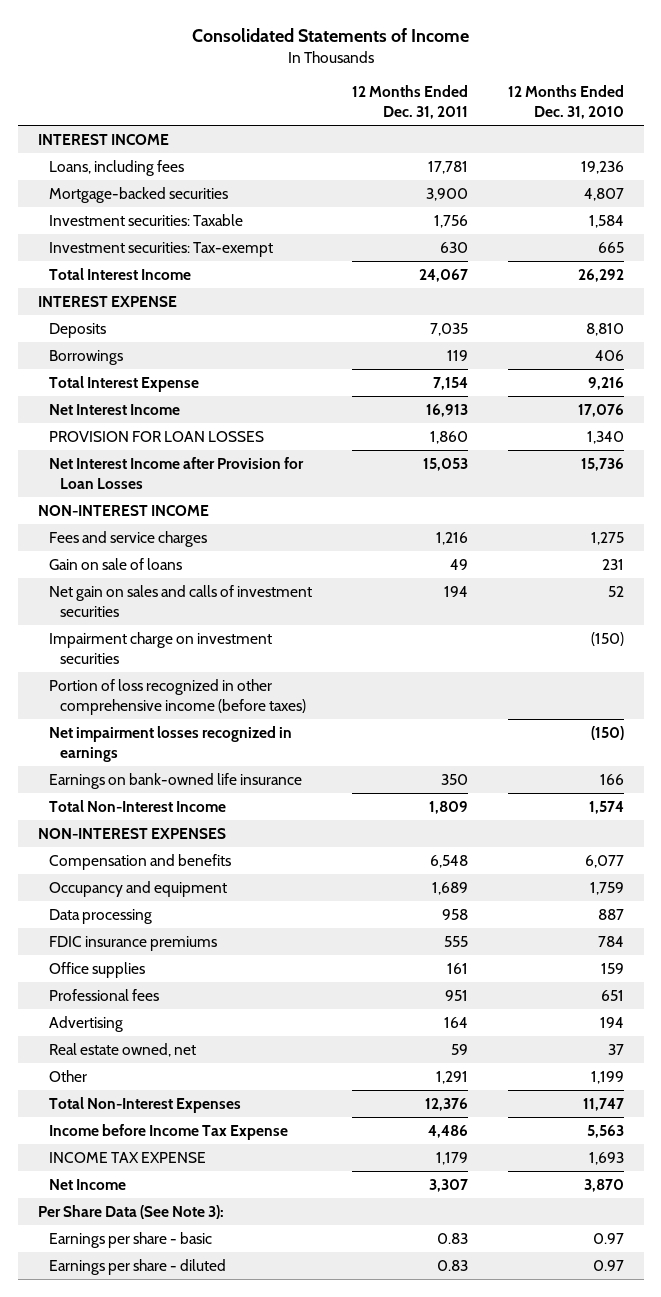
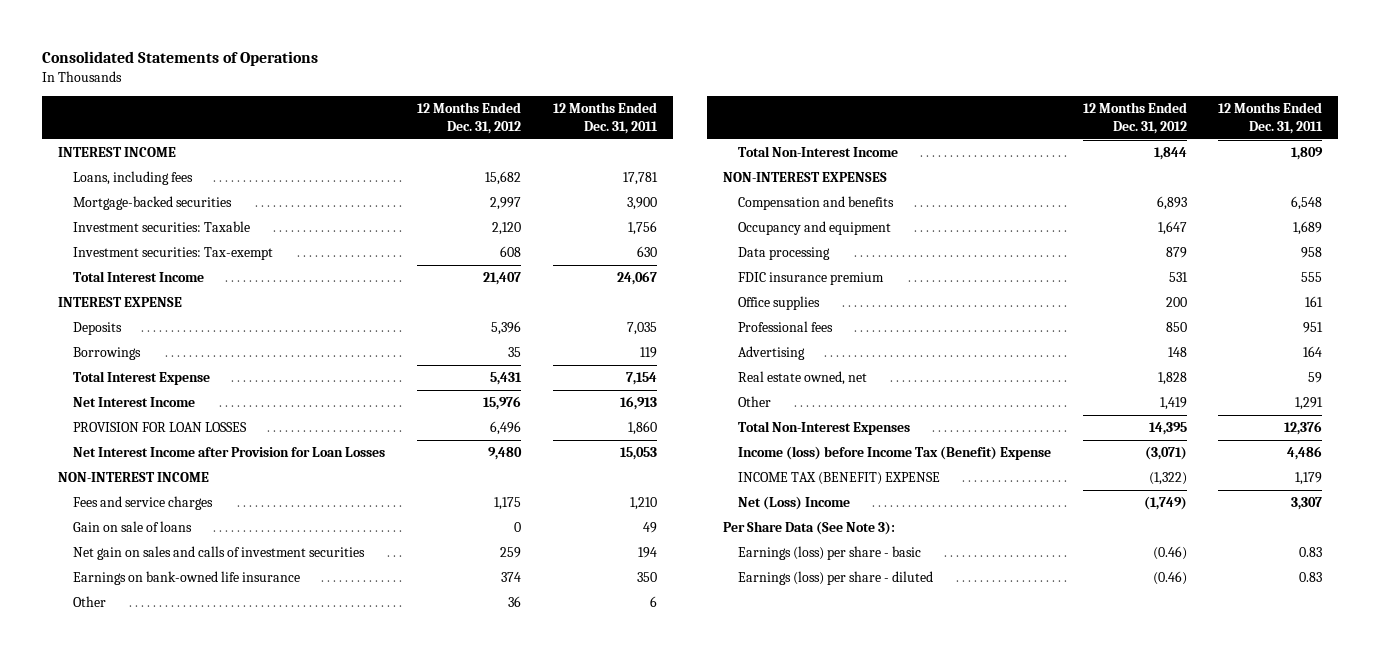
- Consolidated Statements of Income
+ Consolidated Statements of Operations
- | 12 Months Ended Dec. 31, 2011 | 12 Months Ended Dec. 31, 2010
+ | 12 Months Ended Dec. 31, 2012 | 12 Months Ended Dec. 31, 2011
- Fees and service charges | 1,216 | 1,275
+ Fees and service charges | 1,175 | 1,210
- Impairment charge on investment securities | | (150)
- Portion of loss recognized in other comprehensive income (before taxes)
- Net impairment losses recognized in earnings | | (150)
+ Other | 36 | 6
- FDIC insurance premiums | 555 | 784
+ FDIC insurance premium | 531 | 555
- Income before Income Tax Expense | 4,486 | 5,563
- INCOME TAX EXPENSE | 1,179 | 1,693
- Net Income | 3,307 | 3,870
+ Income (loss) before Income Tax (Benefit) Expense | (3,071) | 4,486
+ INCOME TAX (BENEFIT) EXPENSE | (1,322) | 1,179
+ Net (Loss) Income | (1,749) | 3,307
- Earnings per share - basic | 0.83 | 0.97
- Earnings per share - diluted | 0.83 | 0.97
+ Earnings (loss) per share - basic | (0.46) | 0.83
+ Earnings (loss) per share - diluted | (0.46) | 0.83

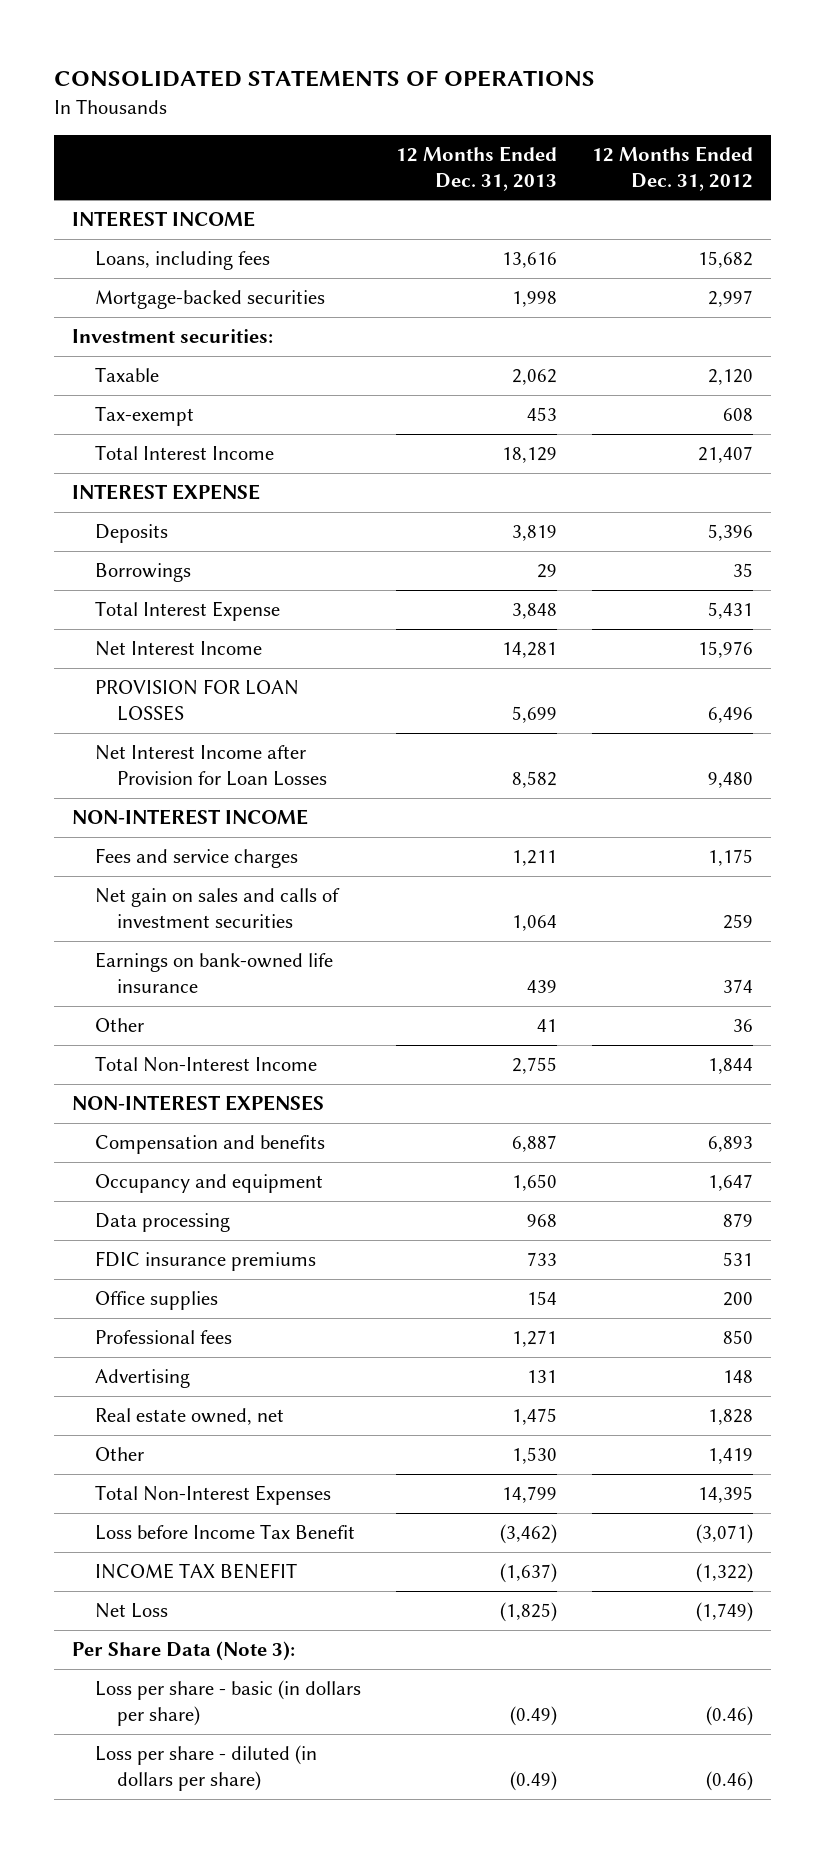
- Consolidated Statements of Operations
+ CONSOLIDATED STATEMENTS OF OPERATIONS
- | 12 Months Ended Dec. 31, 2012 | 12 Months Ended Dec. 31, 2011
+ | 12 Months Ended Dec. 31, 2013 | 12 Months Ended Dec. 31, 2012
- Investment securities: Taxable | 2,120 | 1,756
- Investment securities: Tax-exempt | 608 | 630
+ Investment securities:
+ Taxable | 2,062 | 2,120
+ Tax-exempt | 453 | 608
- Gain on sale of loans | 0 | 49
- FDIC insurance premium | 531 | 555
+ FDIC insurance premiums | 733 | 531
- Income (loss) before Income Tax (Benefit) Expense | (3,071) | 4,486
- INCOME TAX (BENEFIT) EXPENSE | (1,322) | 1,179
- Net (Loss) Income | (1,749) | 3,307
- Per Share Data (See Note 3):
- Earnings (loss) per share - basic | (0.46) | 0.83
- Earnings (loss) per share - diluted | (0.46) | 0.83
+ Loss before Income Tax Benefit | (3,462) | (3,071)
+ INCOME TAX BENEFIT | (1,637) | (1,322)
+ Net Loss | (1,825) | (1,749)
+ Per Share Data (Note 3):
+ Loss per share - basic (in dollars per share) | (0.49) | (0.46)
+ Loss per share - diluted (in dollars per share) | (0.49) | (0.46)

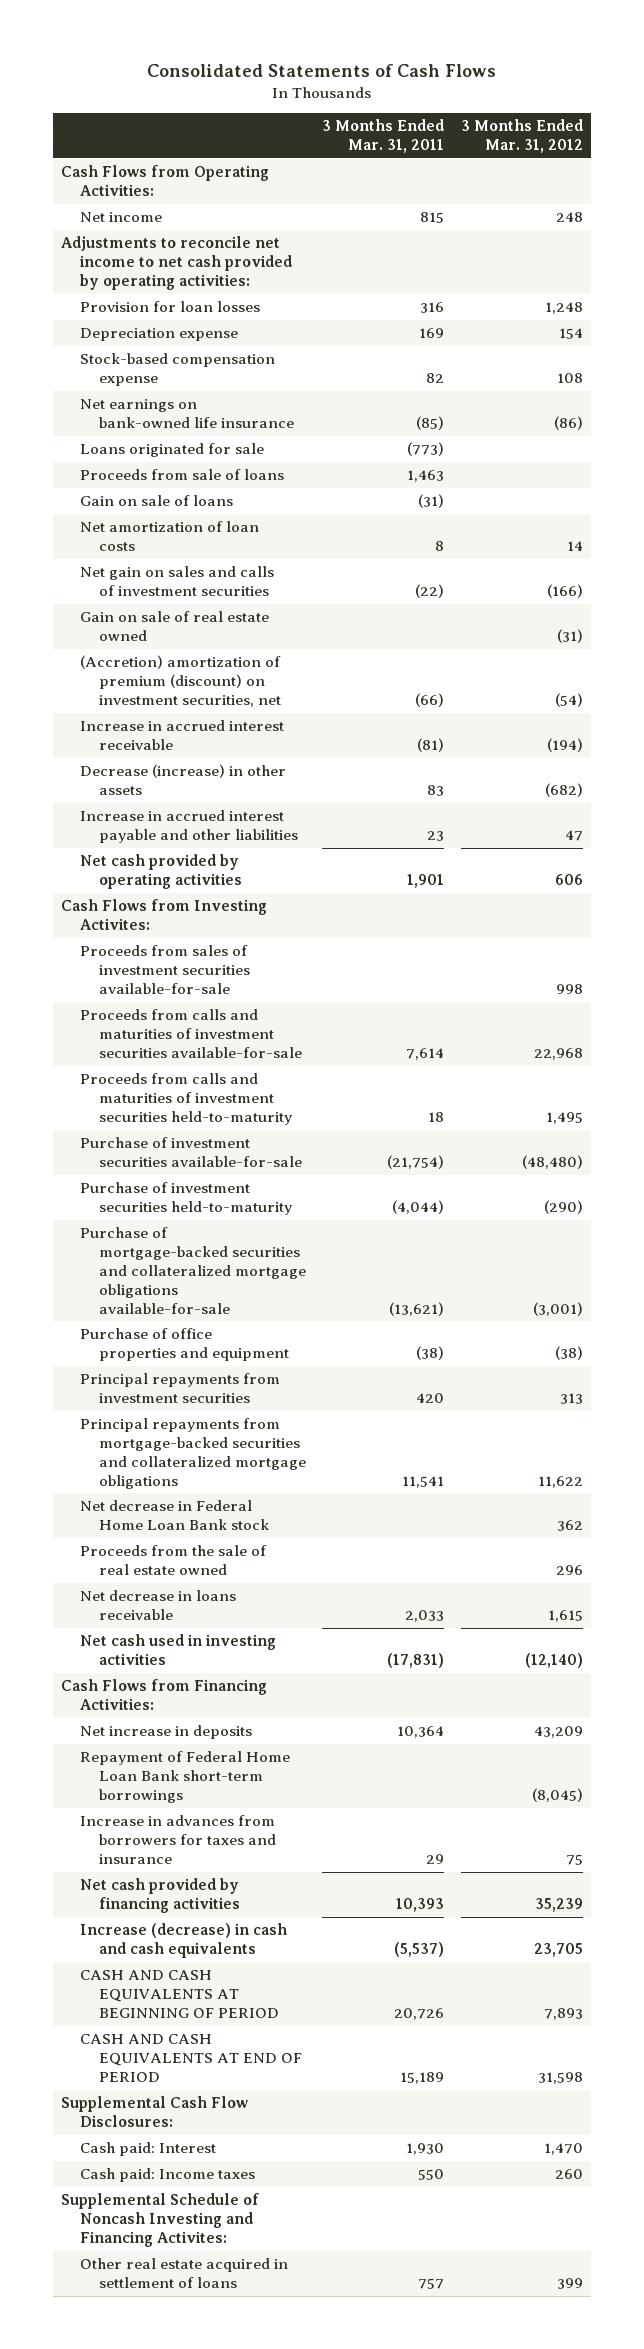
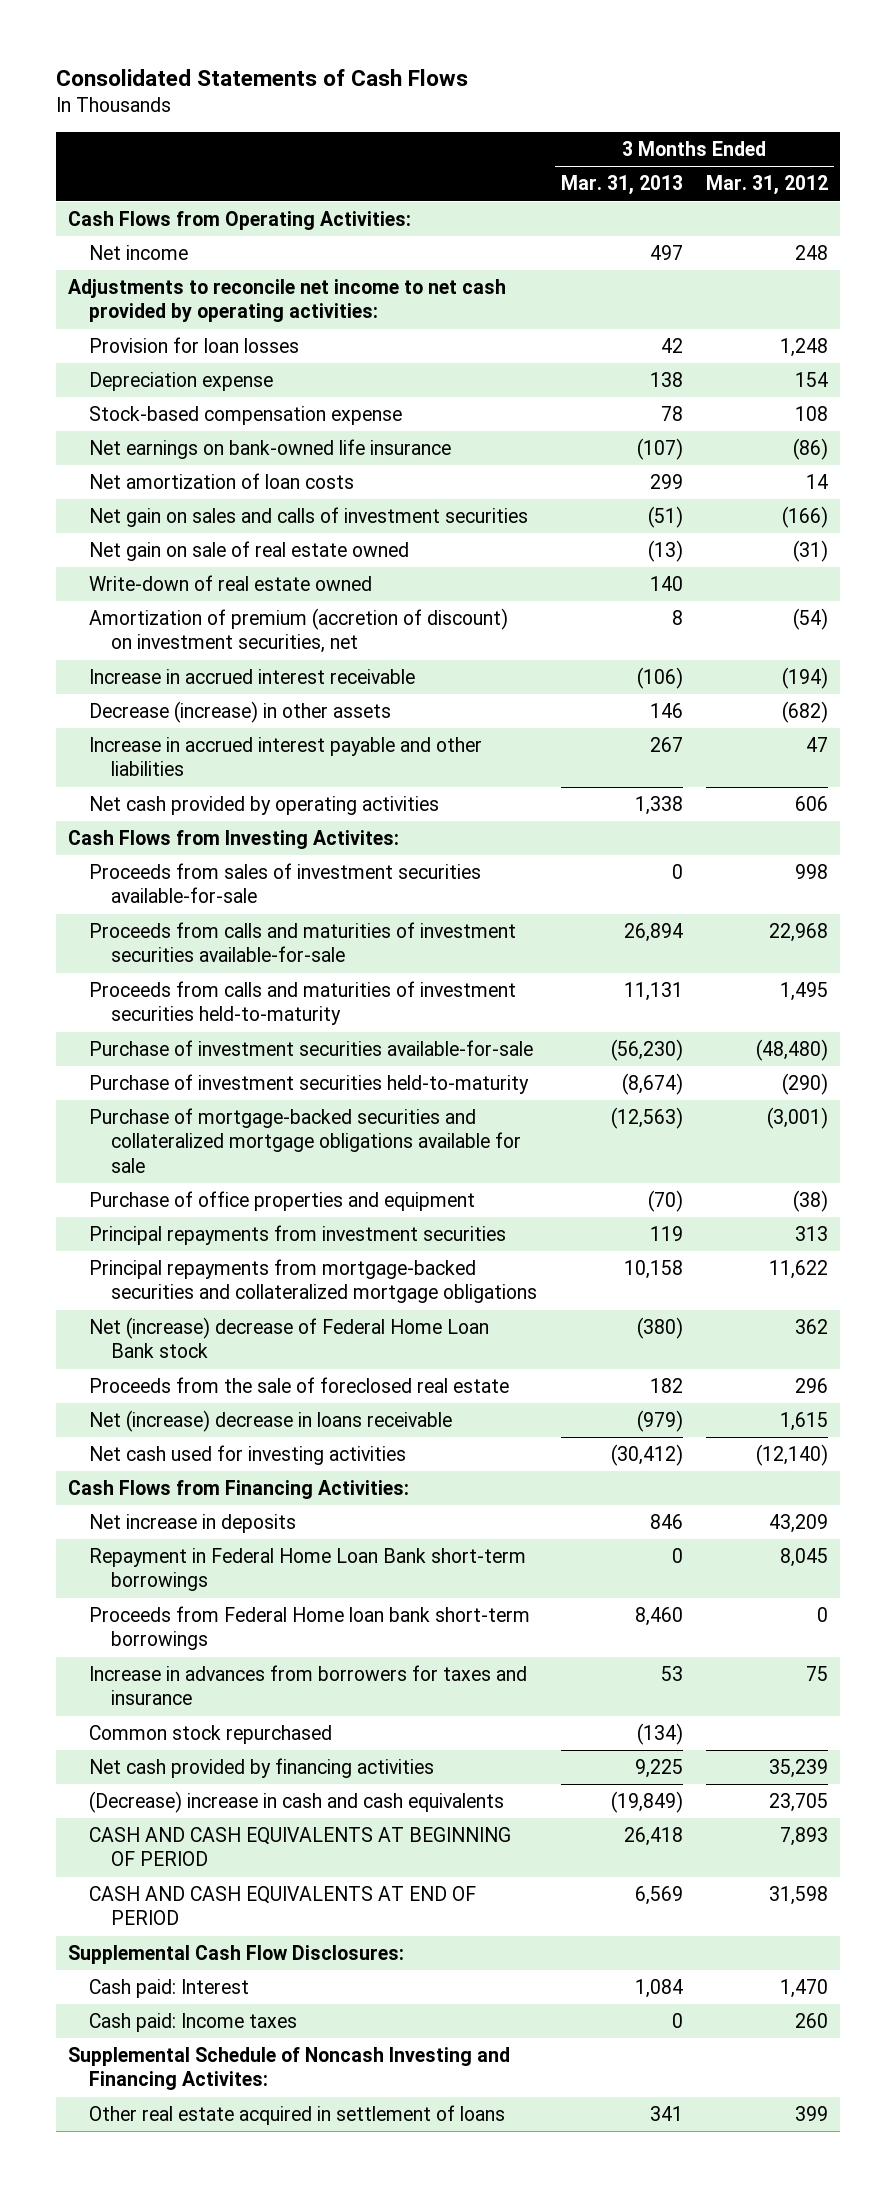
- | 3 Months Ended Mar. 31, 2011 | 3 Months Ended Mar. 31, 2012
+ | 3 Months Ended Mar. 31, 2013 | 3 Months Ended Mar. 31, 2012
- Loans originated for sale | (773) |
- Proceeds from sale of loans | 1,463 |
- Gain on sale of loans | (31) |
- Gain on sale of real estate owned | | (31)
- (Accretion) amortization of premium (discount) on investment securities, net | (66) | (54)
+ Net gain on sale of real estate owned | (13) | (31)
+ Write-down of real estate owned | 140 |
+ Amortization of premium (accretion of discount) on investment securities, net | 8 | (54)
- Purchase of mortgage-backed securities and collateralized mortgage obligations available-for-sale | (13,621) | (3,001)
+ Purchase of mortgage-backed securities and collateralized mortgage obligations available for sale | (12,563) | (3,001)
- Net decrease in Federal Home Loan Bank stock | | 362
- Proceeds from the sale of real estate owned | | 296
- Net decrease in loans receivable | 2,033 | 1,615
- Net cash used in investing activities | (17,831) | (12,140)
+ Net (increase) decrease of Federal Home Loan Bank stock | (380) | 362
+ Proceeds from the sale of foreclosed real estate | 182 | 296
+ Net (increase) decrease in loans receivable | (979) | 1,615
+ Net cash used for investing activities | (30,412) | (12,140)
- Repayment of Federal Home Loan Bank short-term borrowings | | (8,045)
+ Repayment in Federal Home Loan Bank short-term borrowings | 0 | 8,045
+ Proceeds from Federal Home loan bank short-term borrowings | 8,460 | 0
+ Common stock repurchased | (134) |
- Increase (decrease) in cash and cash equivalents | (5,537) | 23,705
+ (Decrease) increase in cash and cash equivalents | (19,849) | 23,705

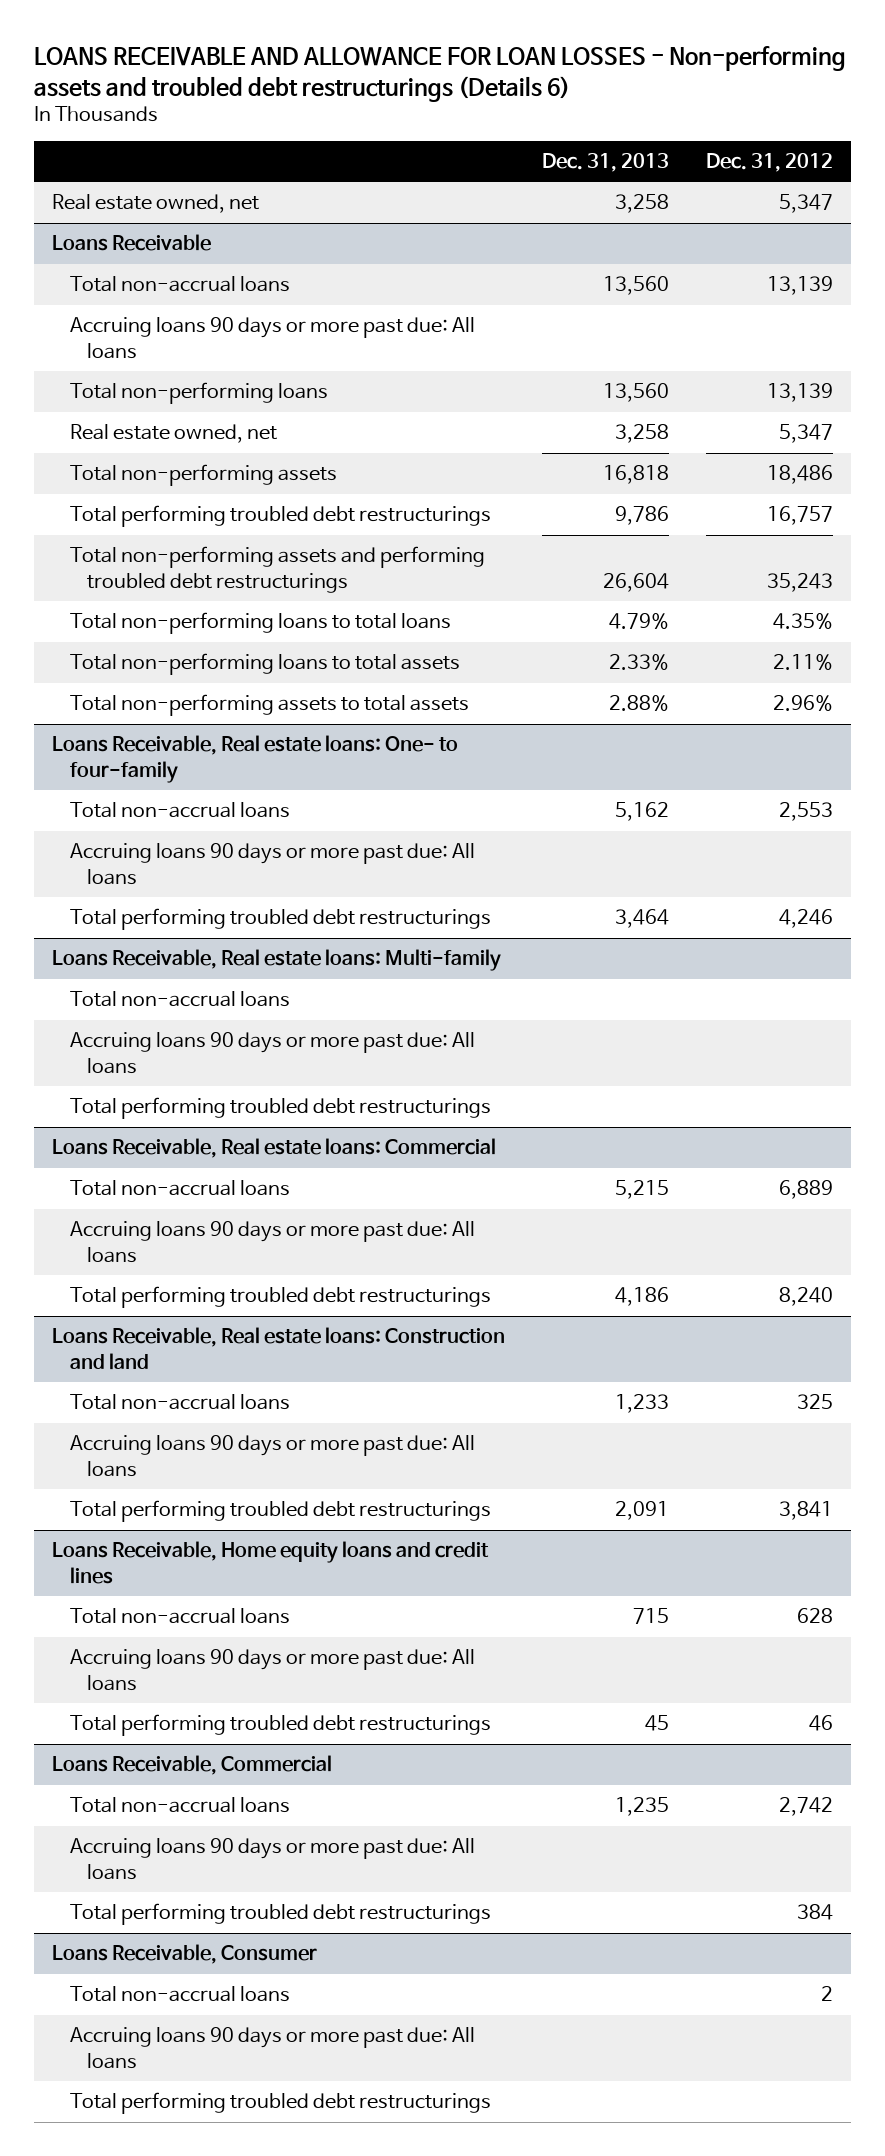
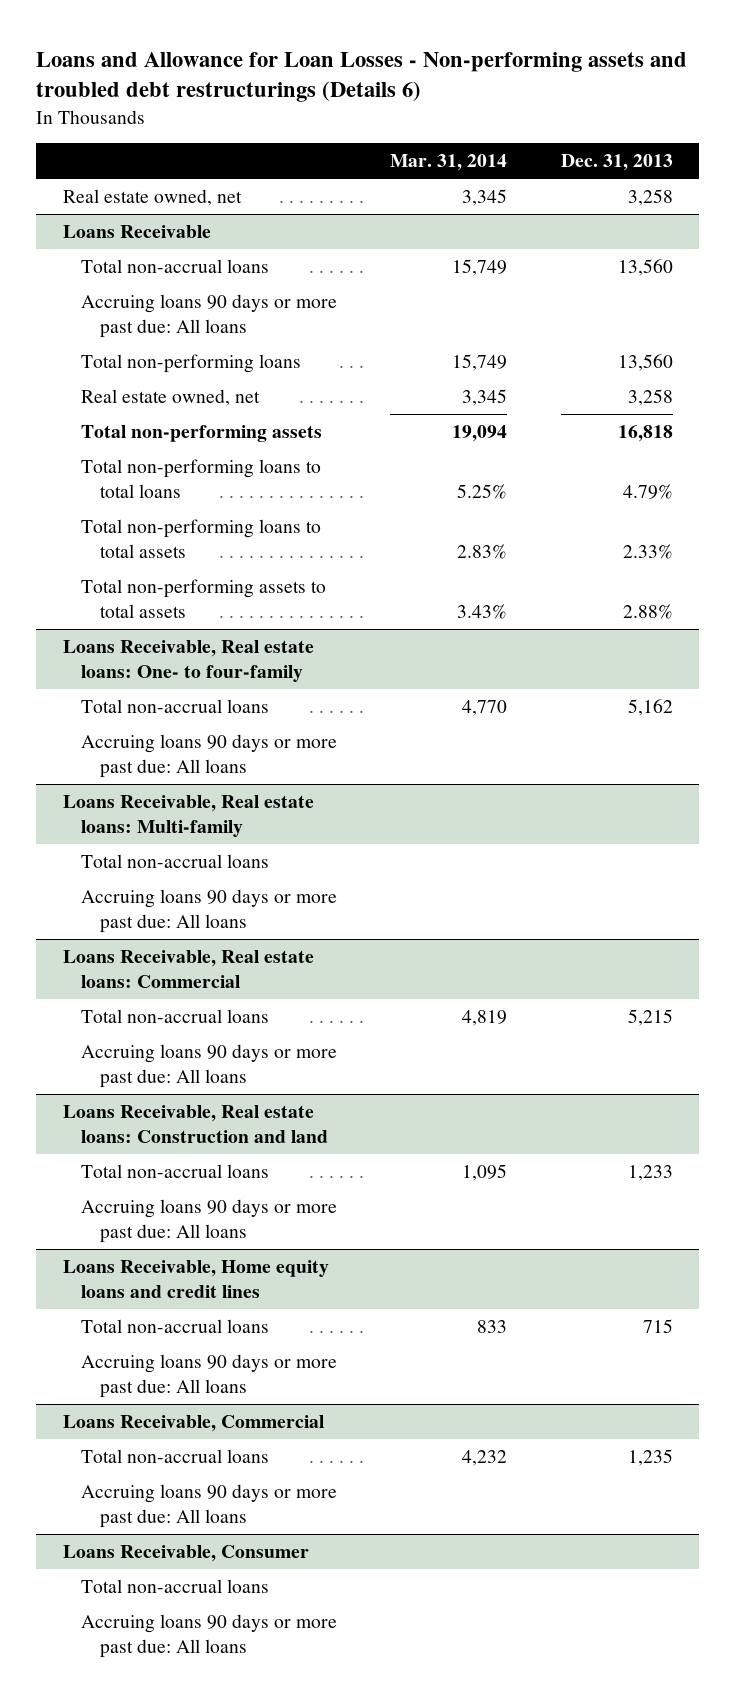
- LOANS RECEIVABLE AND ALLOWANCE FOR LOAN LOSSES - Non-performing assets and troubled debt restructurings (Details 6)
+ Loans and Allowance for Loan Losses - Non-performing assets and troubled debt restructurings (Details 6)
- | Dec. 31, 2013 | Dec. 31, 2012
+ | Mar. 31, 2014 | Dec. 31, 2013
@ Loans Receivable
- Total performing troubled debt restructurings | 9,786 | 16,757
- Total non-performing assets and performing troubled debt restructurings | 26,604 | 35,243
@ Loans Receivable, Real estate loans: One- to four-family
- Total performing troubled debt restructurings | 3,464 | 4,246
@ Loans Receivable, Real estate loans: Multi-family
- Total performing troubled debt restructurings
@ Loans Receivable, Real estate loans: Commercial
- Total performing troubled debt restructurings | 4,186 | 8,240
@ Loans Receivable, Real estate loans: Construction and land
- Total performing troubled debt restructurings | 2,091 | 3,841
@ Loans Receivable, Home equity loans and credit lines
- Total performing troubled debt restructurings | 45 | 46
@ Loans Receivable, Commercial
- Total performing troubled debt restructurings | | 384
@ Loans Receivable, Consumer
- Total performing troubled debt restructurings

